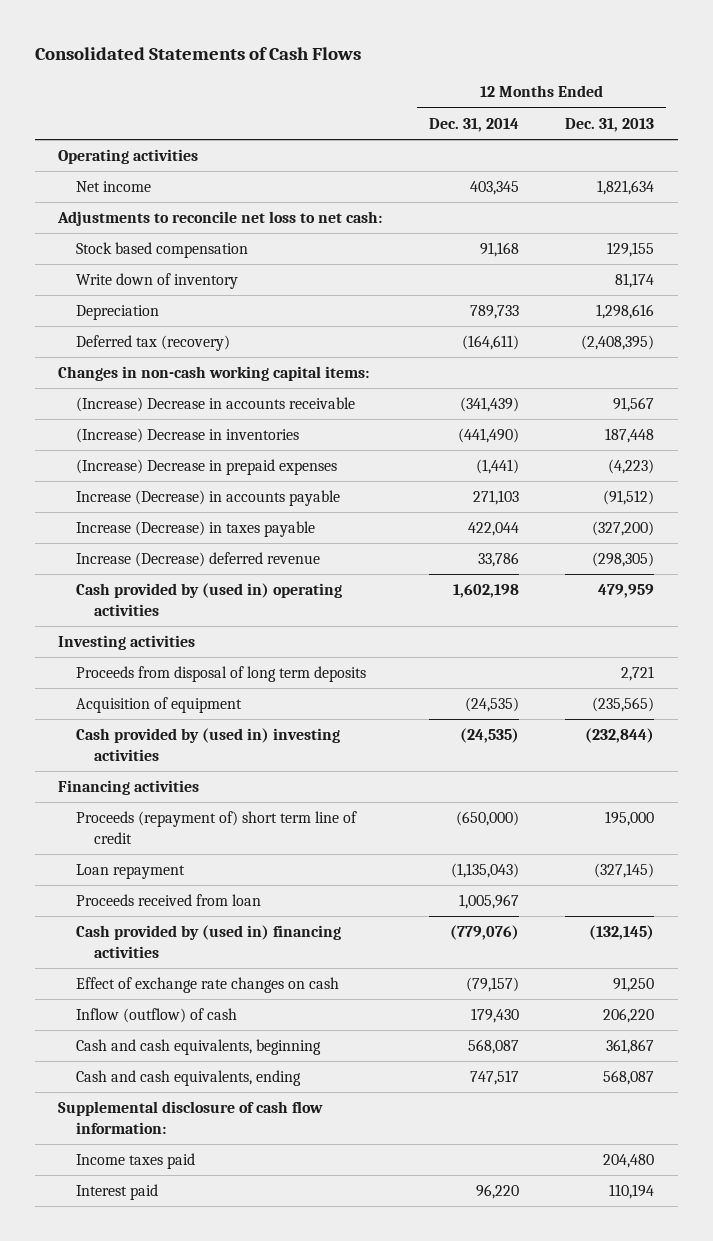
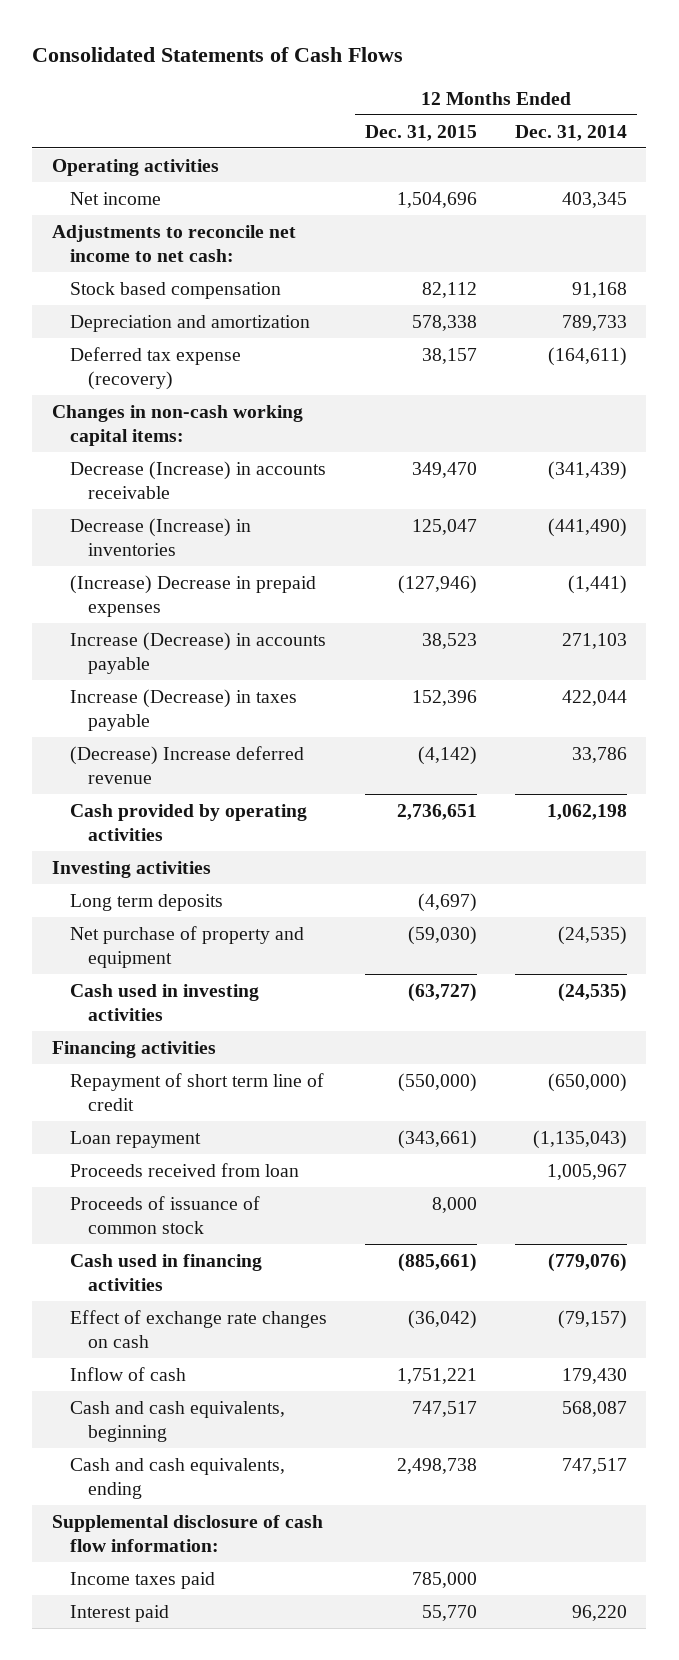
- | 12 Months Ended Dec. 31, 2014 | 12 Months Ended Dec. 31, 2013
+ | 12 Months Ended Dec. 31, 2015 | 12 Months Ended Dec. 31, 2014
- Adjustments to reconcile net loss to net cash:
+ Adjustments to reconcile net income to net cash:
- Write down of inventory | | 81,174
- Depreciation | 789,733 | 1,298,616
- Deferred tax (recovery) | (164,611) | (2,408,395)
+ Depreciation and amortization | 578,338 | 789,733
+ Deferred tax expense (recovery) | 38,157 | (164,611)
- (Increase) Decrease in accounts receivable | (341,439) | 91,567
- (Increase) Decrease in inventories | (441,490) | 187,448
+ Decrease (Increase) in accounts receivable | 349,470 | (341,439)
+ Decrease (Increase) in inventories | 125,047 | (441,490)
- Increase (Decrease) deferred revenue | 33,786 | (298,305)
- Cash provided by (used in) operating activities | 1,602,198 | 479,959
+ (Decrease) Increase deferred revenue | (4,142) | 33,786
+ Cash provided by operating activities | 2,736,651 | 1,062,198
- Proceeds from disposal of long term deposits | | 2,721
- Acquisition of equipment | (24,535) | (235,565)
- Cash provided by (used in) investing activities | (24,535) | (232,844)
+ Long term deposits | (4,697) |
+ Net purchase of property and equipment | (59,030) | (24,535)
+ Cash used in investing activities | (63,727) | (24,535)
- Proceeds (repayment of) short term line of credit | (650,000) | 195,000
+ Repayment of short term line of credit | (550,000) | (650,000)
- Cash provided by (used in) financing activities | (779,076) | (132,145)
+ Proceeds of issuance of common stock | 8,000 |
+ Cash used in financing activities | (885,661) | (779,076)
- Inflow (outflow) of cash | 179,430 | 206,220
+ Inflow of cash | 1,751,221 | 179,430

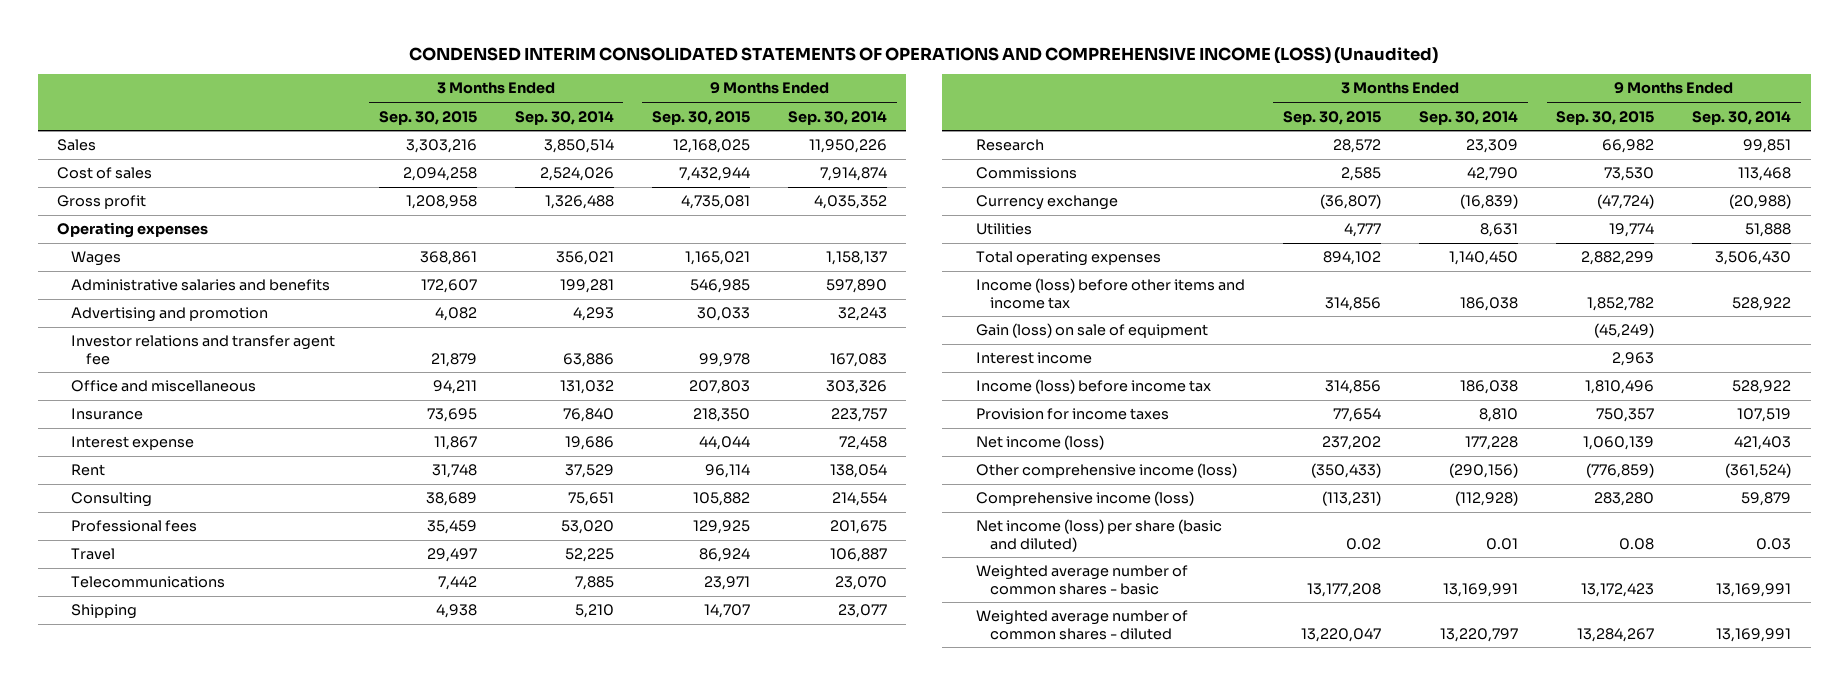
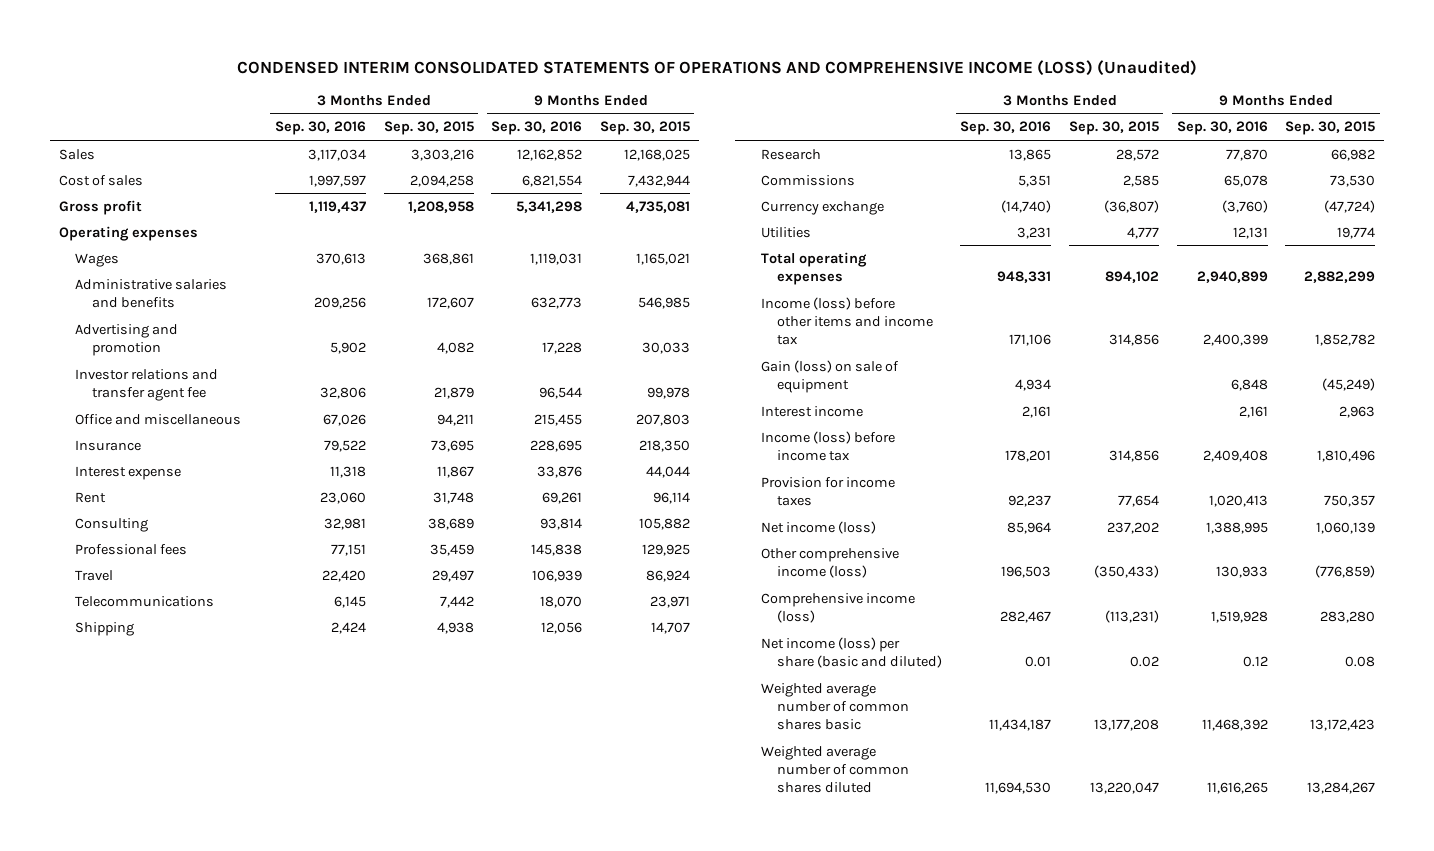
- | 3 Months Ended Sep. 30, 2015 | 3 Months Ended Sep. 30, 2014 | 9 Months Ended Sep. 30, 2015 | 9 Months Ended Sep. 30, 2014
+ | 3 Months Ended Sep. 30, 2016 | 3 Months Ended Sep. 30, 2015 | 9 Months Ended Sep. 30, 2016 | 9 Months Ended Sep. 30, 2015
- Weighted average number of common shares - basic | 13,177,208 | 13,169,991 | 13,172,423 | 13,169,991
- Weighted average number of common shares - diluted | 13,220,047 | 13,220,797 | 13,284,267 | 13,169,991
+ Weighted average number of common shares basic | 11,434,187 | 13,177,208 | 11,468,392 | 13,172,423
+ Weighted average number of common shares diluted | 11,694,530 | 13,220,047 | 11,616,265 | 13,284,267

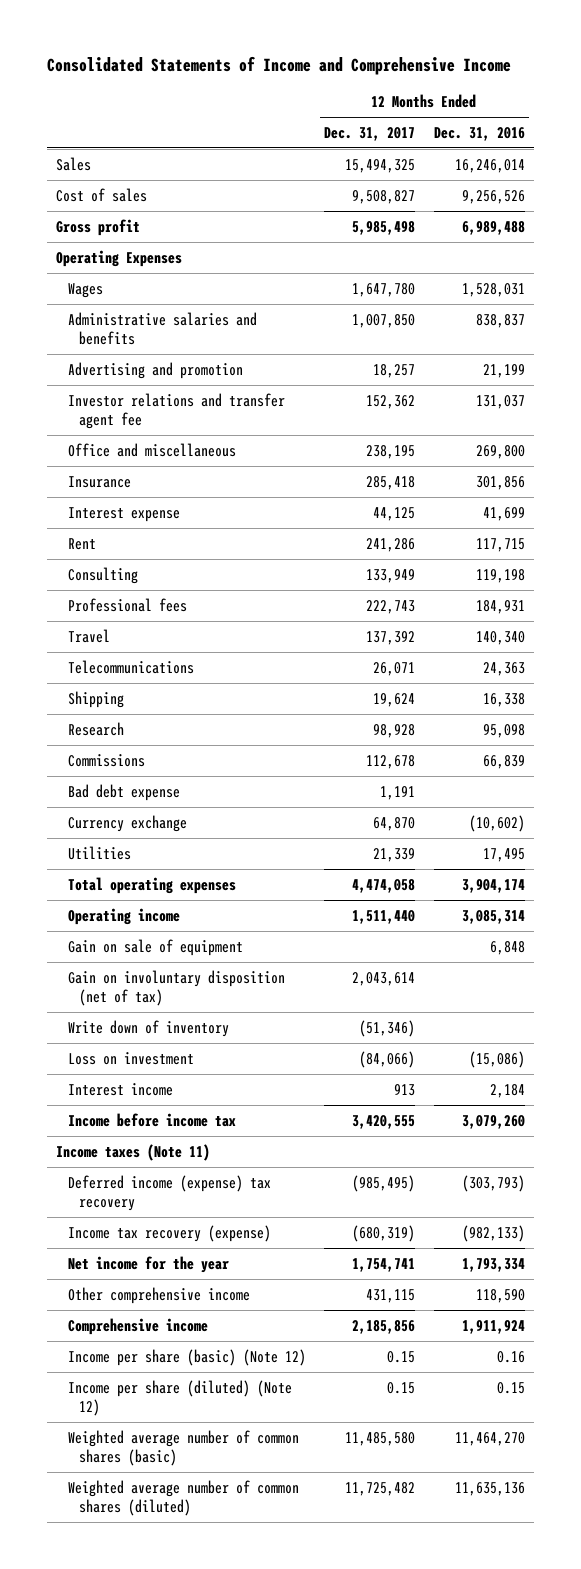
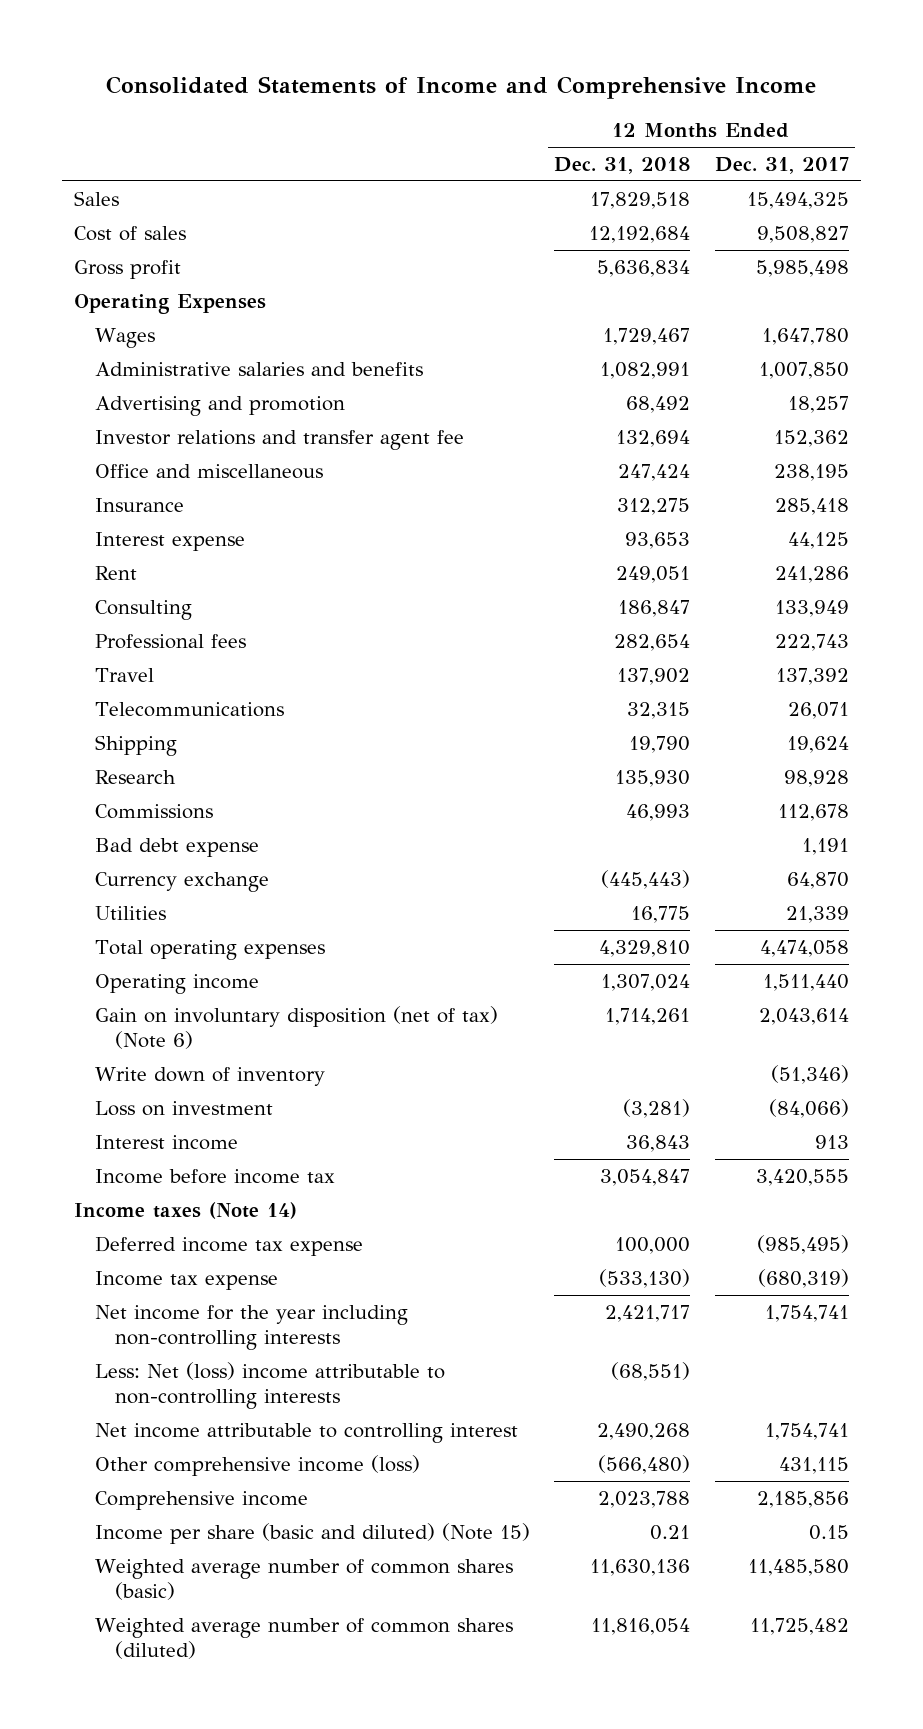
- | 12 Months Ended Dec. 31, 2017 | 12 Months Ended Dec. 31, 2016
+ | 12 Months Ended Dec. 31, 2018 | 12 Months Ended Dec. 31, 2017
- Gain on sale of equipment | | 6,848
- Gain on involuntary disposition (net of tax) | 2,043,614 |
+ Gain on involuntary disposition (net of tax) (Note 6) | 1,714,261 | 2,043,614
- Income taxes (Note 11)
- Deferred income (expense) tax recovery | (985,495) | (303,793)
- Income tax recovery (expense) | (680,319) | (982,133)
- Net income for the year | 1,754,741 | 1,793,334
- Other comprehensive income | 431,115 | 118,590
+ Income taxes (Note 14)
+ Deferred income tax expense | 100,000 | (985,495)
+ Income tax expense | (533,130) | (680,319)
+ Net income for the year including non-controlling interests | 2,421,717 | 1,754,741
+ Less: Net (loss) income attributable to non-controlling interests | (68,551) |
+ Net income attributable to controlling interest | 2,490,268 | 1,754,741
+ Other comprehensive income (loss) | (566,480) | 431,115
- Income per share (basic) (Note 12) | 0.15 | 0.16
- Income per share (diluted) (Note 12) | 0.15 | 0.15
+ Income per share (basic and diluted) (Note 15) | 0.21 | 0.15

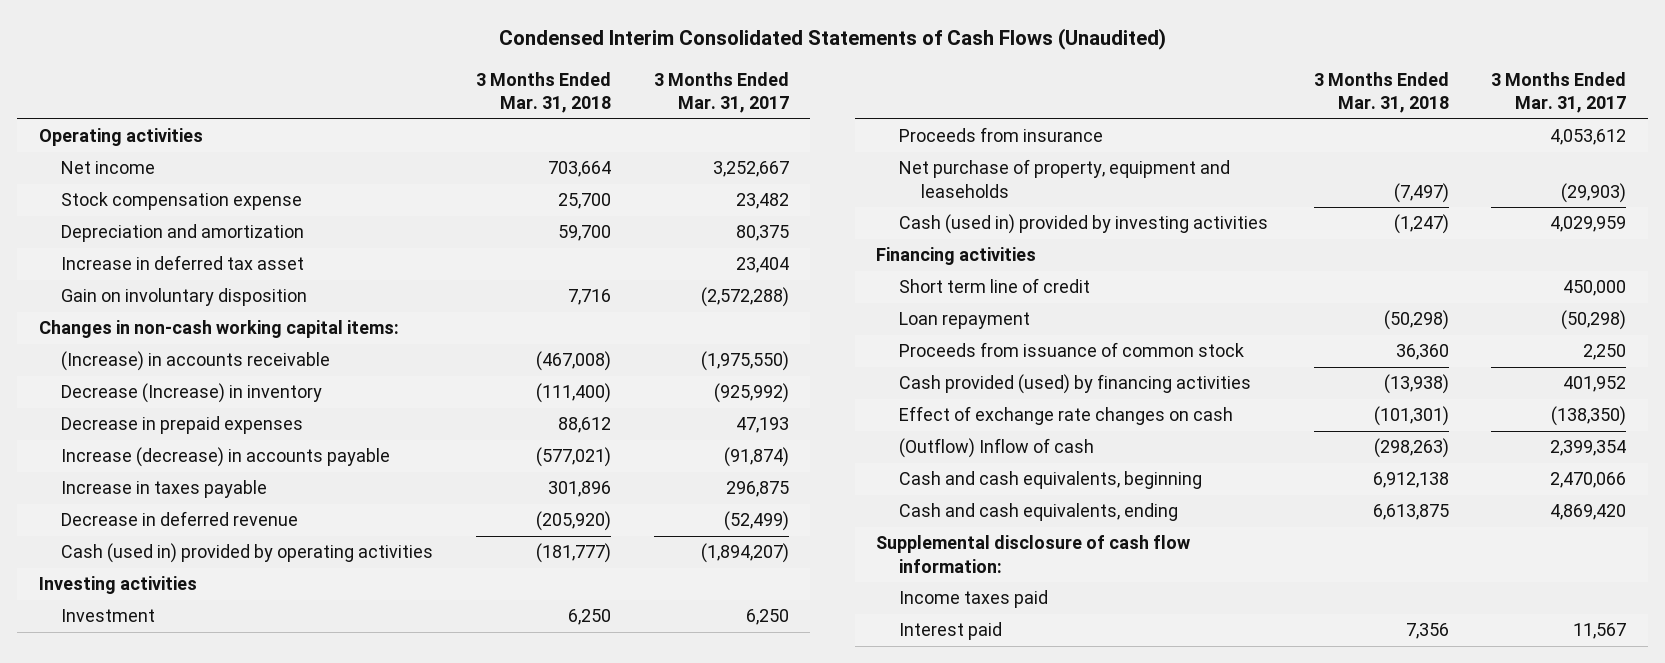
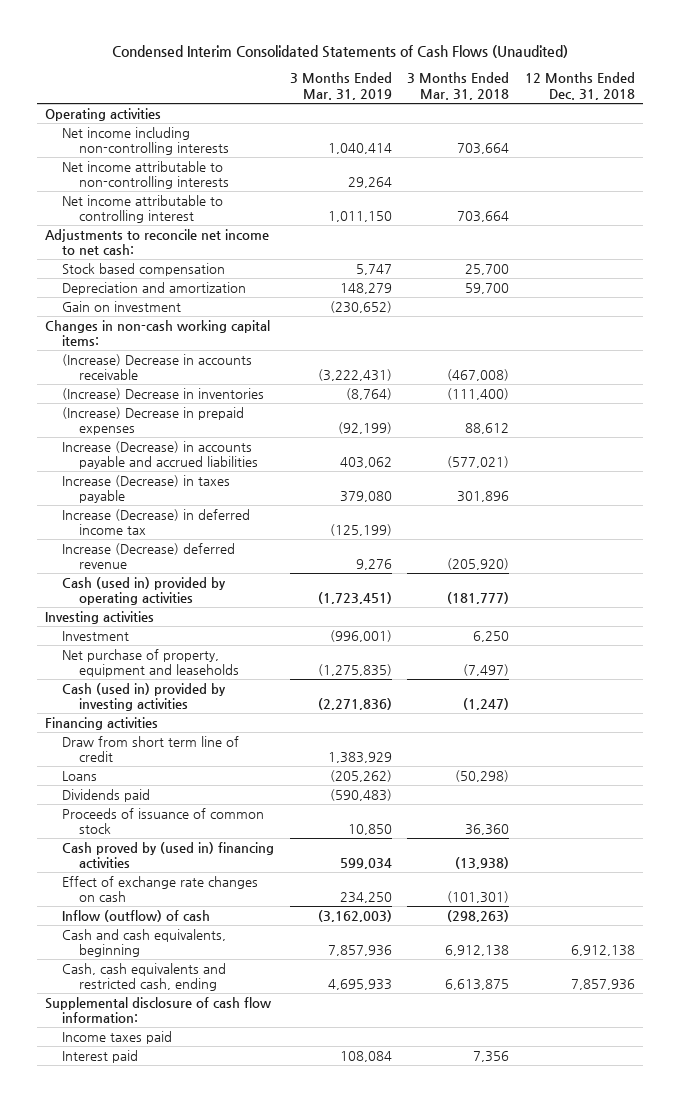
- | 3 Months Ended Mar. 31, 2018 | 3 Months Ended Mar. 31, 2017
+ | 3 Months Ended Mar. 31, 2019 | 3 Months Ended Mar. 31, 2018 | 12 Months Ended Dec. 31, 2018
- Net income | 703,664 | 3,252,667
- Stock compensation expense | 25,700 | 23,482
+ Net income including non-controlling interests | 1,040,414 | 703,664 |
+ Net income attributable to non-controlling interests | 29,264 | |
+ Net income attributable to controlling interest | 1,011,150 | 703,664 |
+ Adjustments to reconcile net income to net cash:
+ Stock based compensation | 5,747 | 25,700 |
- Increase in deferred tax asset | | 23,404
- Gain on involuntary disposition | 7,716 | (2,572,288)
+ Gain on investment | (230,652) | |
- (Increase) in accounts receivable | (467,008) | (1,975,550)
- Decrease (Increase) in inventory | (111,400) | (925,992)
- Decrease in prepaid expenses | 88,612 | 47,193
- Increase (decrease) in accounts payable | (577,021) | (91,874)
- Increase in taxes payable | 301,896 | 296,875
- Decrease in deferred revenue | (205,920) | (52,499)
+ (Increase) Decrease in accounts receivable | (3,222,431) | (467,008) |
+ (Increase) Decrease in inventories | (8,764) | (111,400) |
+ (Increase) Decrease in prepaid expenses | (92,199) | 88,612 |
+ Increase (Decrease) in accounts payable and accrued liabilities | 403,062 | (577,021) |
+ Increase (Decrease) in taxes payable | 379,080 | 301,896 |
+ Increase (Decrease) in deferred income tax | (125,199) | |
+ Increase (Decrease) deferred revenue | 9,276 | (205,920) |
- Proceeds from insurance | | 4,053,612
- Short term line of credit | | 450,000
- Loan repayment | (50,298) | (50,298)
- Proceeds from issuance of common stock | 36,360 | 2,250
- Cash provided (used) by financing activities | (13,938) | 401,952
+ Draw from short term line of credit | 1,383,929 | |
+ Loans | (205,262) | (50,298) |
+ Dividends paid | (590,483) | |
+ Proceeds of issuance of common stock | 10,850 | 36,360 |
+ Cash proved by (used in) financing activities | 599,034 | (13,938) |
- (Outflow) Inflow of cash | (298,263) | 2,399,354
+ Inflow (outflow) of cash | (3,162,003) | (298,263) |
- Cash and cash equivalents, ending | 6,613,875 | 4,869,420
+ Cash, cash equivalents and restricted cash, ending | 4,695,933 | 6,613,875 | 7,857,936

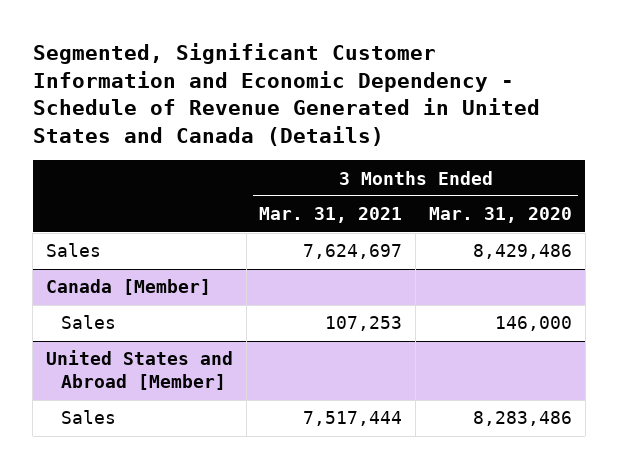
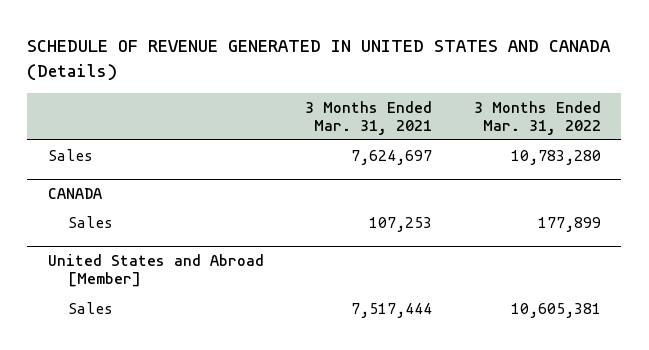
- Segmented, Significant Customer Information and Economic Dependency - Schedule of Revenue Generated in United States and Canada (Details)
+ SCHEDULE OF REVENUE GENERATED IN UNITED STATES AND CANADA (Details)
- | 3 Months Ended Mar. 31, 2021 | 3 Months Ended Mar. 31, 2020
+ | 3 Months Ended Mar. 31, 2021 | 3 Months Ended Mar. 31, 2022
- Canada [Member]
+ CANADA

